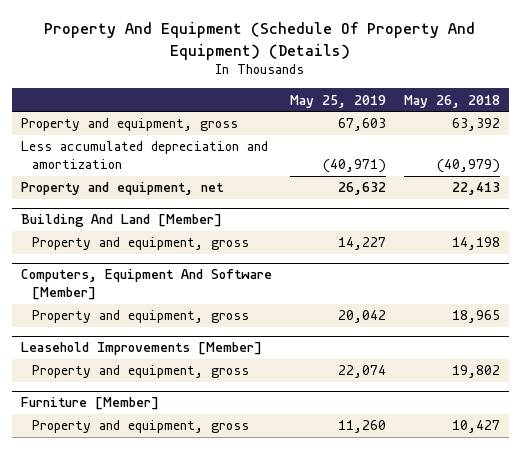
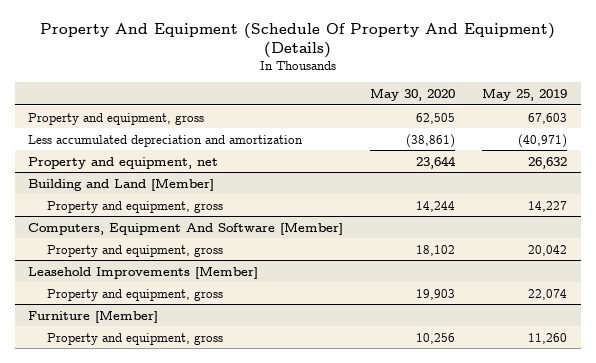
- | May 25, 2019 | May 26, 2018
+ | May 30, 2020 | May 25, 2019
- Building And Land [Member]
+ Building and Land [Member]

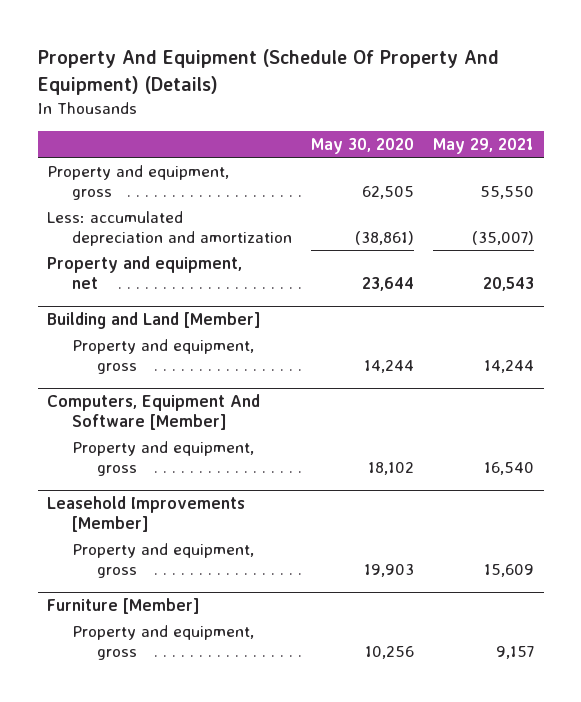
- | May 30, 2020 | May 25, 2019
+ | May 30, 2020 | May 29, 2021
- Less accumulated depreciation and amortization | (38,861) | (40,971)
+ Less: accumulated depreciation and amortization | (38,861) | (35,007)

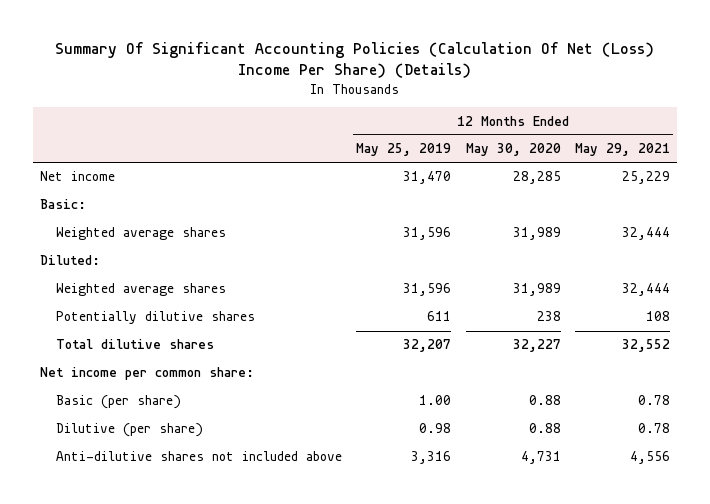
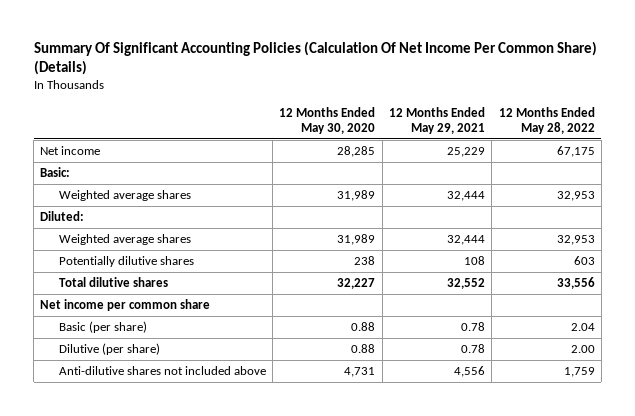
- Summary Of Significant Accounting Policies (Calculation Of Net (Loss) Income Per Share) (Details)
+ Summary Of Significant Accounting Policies (Calculation Of Net Income Per Common Share) (Details)
- | 12 Months Ended May 25, 2019 | 12 Months Ended May 30, 2020 | 12 Months Ended May 29, 2021
+ | 12 Months Ended May 30, 2020 | 12 Months Ended May 29, 2021 | 12 Months Ended May 28, 2022
- Net income per common share:
+ Net income per common share

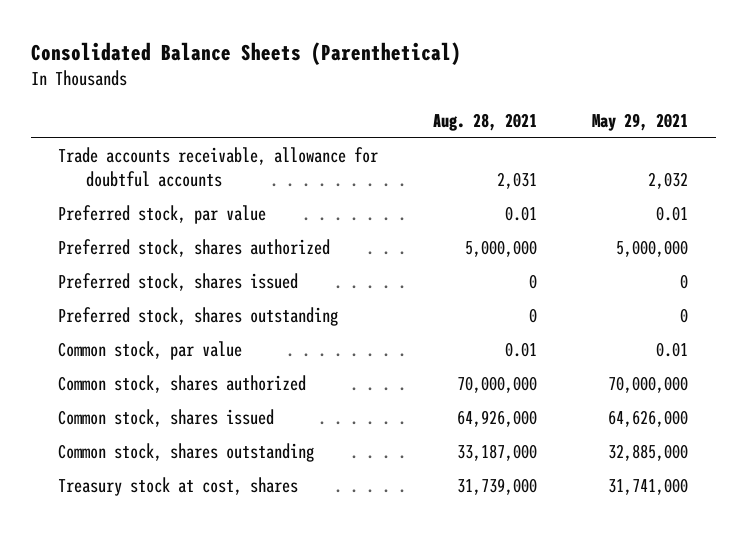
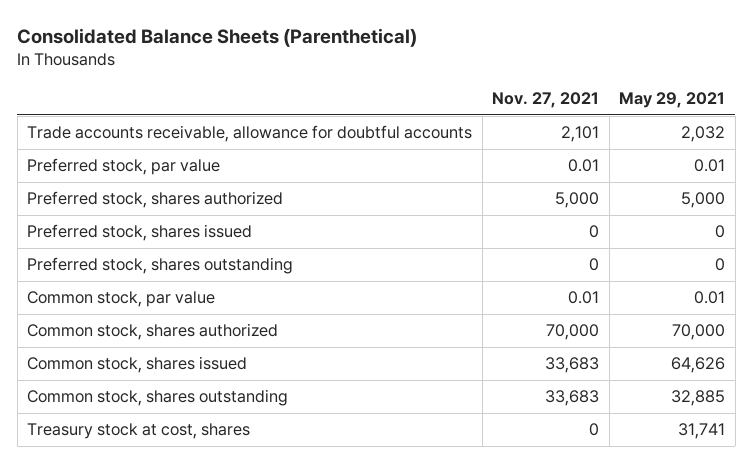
- | Aug. 28, 2021 | May 29, 2021
+ | Nov. 27, 2021 | May 29, 2021
- Preferred stock, shares authorized | 5,000,000 | 5,000,000
+ Preferred stock, shares authorized | 5,000 | 5,000
- Common stock, shares authorized | 70,000,000 | 70,000,000
- Common stock, shares issued | 64,926,000 | 64,626,000
- Common stock, shares outstanding | 33,187,000 | 32,885,000
- Treasury stock at cost, shares | 31,739,000 | 31,741,000
+ Common stock, shares authorized | 70,000 | 70,000
+ Common stock, shares issued | 33,683 | 64,626
+ Common stock, shares outstanding | 33,683 | 32,885
+ Treasury stock at cost, shares | 0 | 31,741

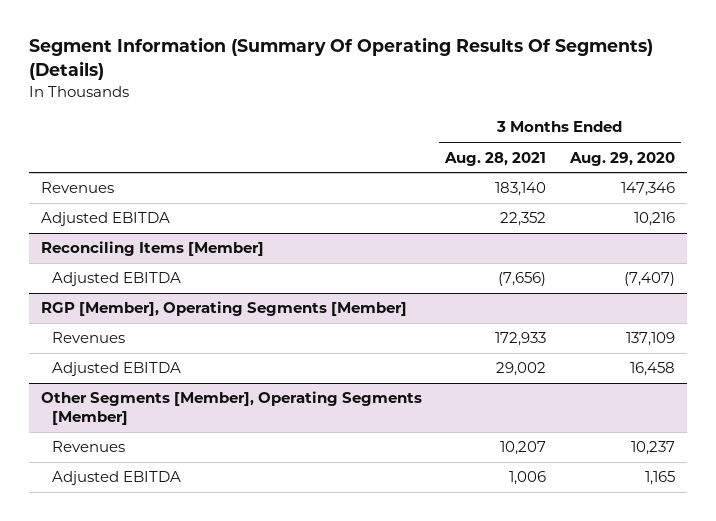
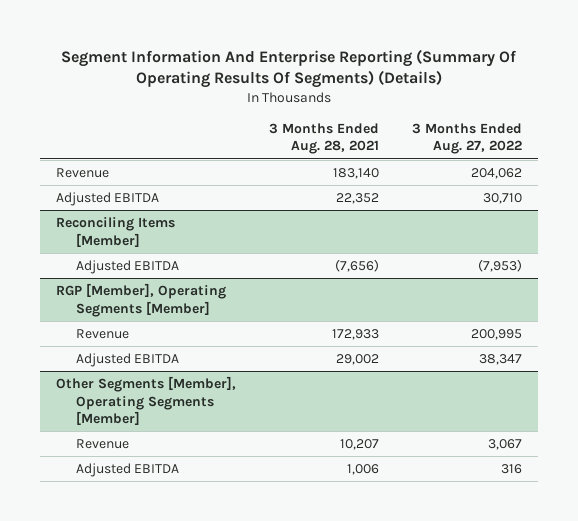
- Segment Information (Summary Of Operating Results Of Segments) (Details)
+ Segment Information And Enterprise Reporting (Summary Of Operating Results Of Segments) (Details)
- | 3 Months Ended Aug. 28, 2021 | 3 Months Ended Aug. 29, 2020
+ | 3 Months Ended Aug. 28, 2021 | 3 Months Ended Aug. 27, 2022
- Revenues | 183,140 | 147,346
+ Revenue | 183,140 | 204,062
@ RGP [Member], Operating Segments [Member]
- Revenues | 172,933 | 137,109
+ Revenue | 172,933 | 200,995
@ Other Segments [Member], Operating Segments [Member]
- Revenues | 10,207 | 10,237
+ Revenue | 10,207 | 3,067

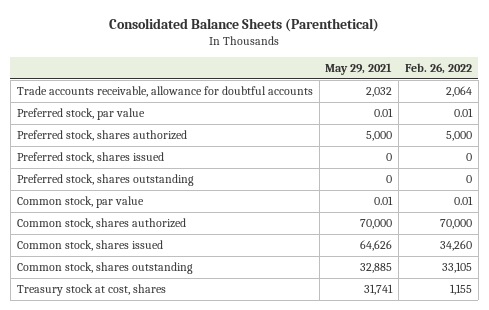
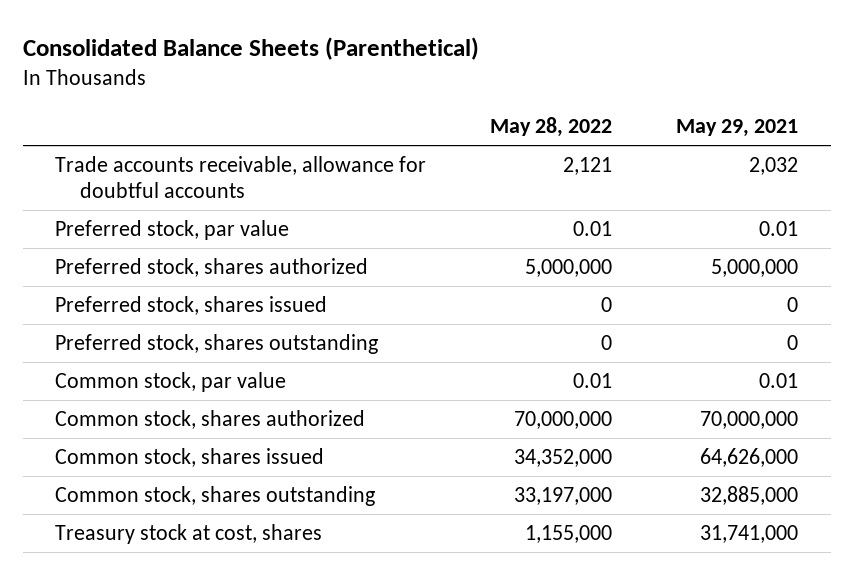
- | May 29, 2021 | Feb. 26, 2022
+ | May 28, 2022 | May 29, 2021
- Preferred stock, shares authorized | 5,000 | 5,000
+ Preferred stock, shares authorized | 5,000,000 | 5,000,000
- Common stock, shares authorized | 70,000 | 70,000
- Common stock, shares issued | 64,626 | 34,260
- Common stock, shares outstanding | 32,885 | 33,105
- Treasury stock at cost, shares | 31,741 | 1,155
+ Common stock, shares authorized | 70,000,000 | 70,000,000
+ Common stock, shares issued | 34,352,000 | 64,626,000
+ Common stock, shares outstanding | 33,197,000 | 32,885,000
+ Treasury stock at cost, shares | 1,155,000 | 31,741,000

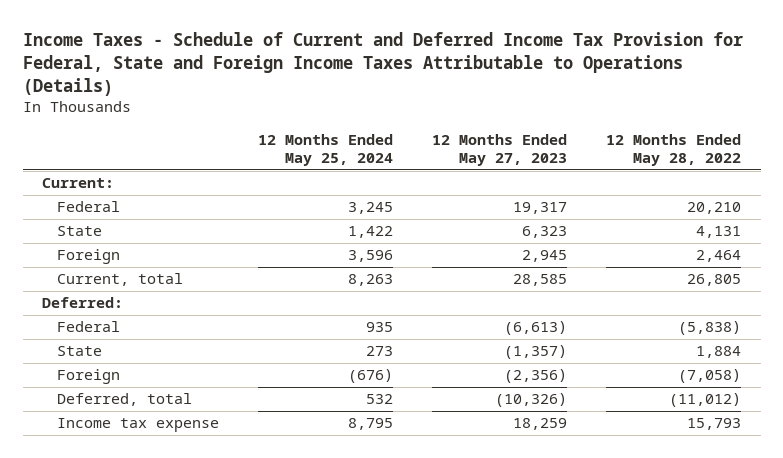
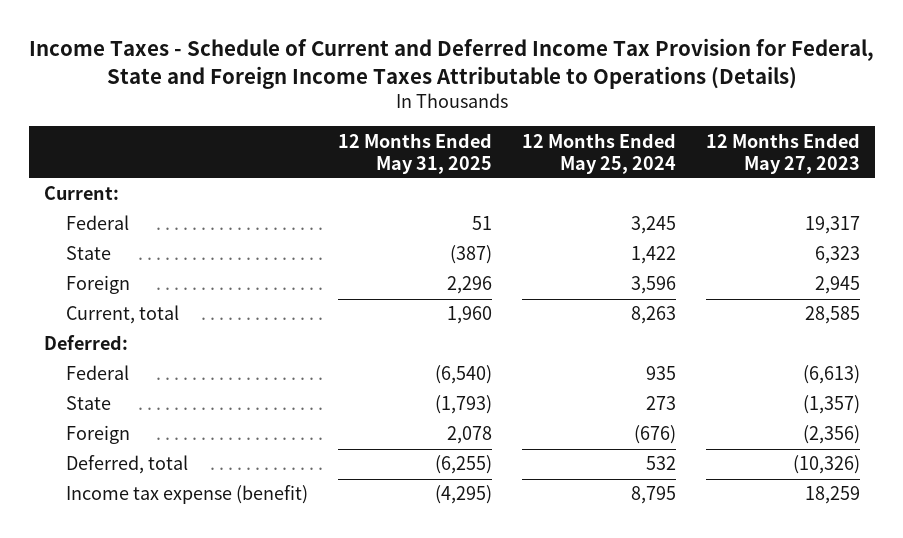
- | 12 Months Ended May 25, 2024 | 12 Months Ended May 27, 2023 | 12 Months Ended May 28, 2022
+ | 12 Months Ended May 31, 2025 | 12 Months Ended May 25, 2024 | 12 Months Ended May 27, 2023
- Income tax expense | 8,795 | 18,259 | 15,793
+ Income tax expense (benefit) | (4,295) | 8,795 | 18,259

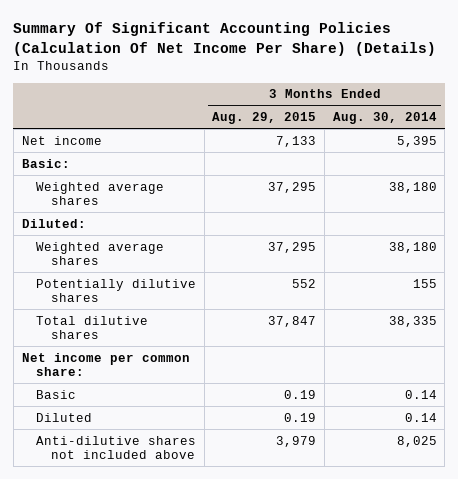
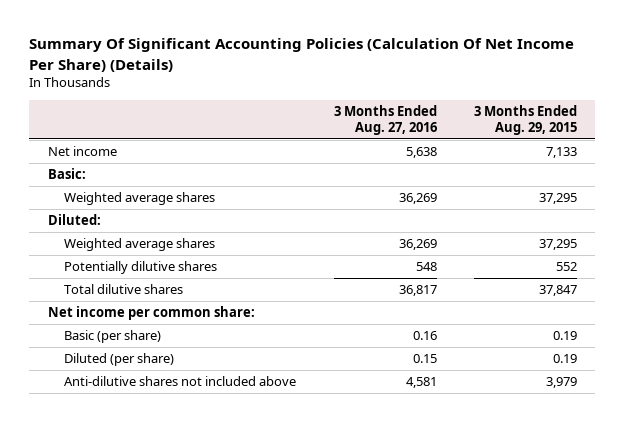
- | 3 Months Ended Aug. 29, 2015 | 3 Months Ended Aug. 30, 2014
+ | 3 Months Ended Aug. 27, 2016 | 3 Months Ended Aug. 29, 2015
- Basic | 0.19 | 0.14
- Diluted | 0.19 | 0.14
+ Basic (per share) | 0.16 | 0.19
+ Diluted (per share) | 0.15 | 0.19

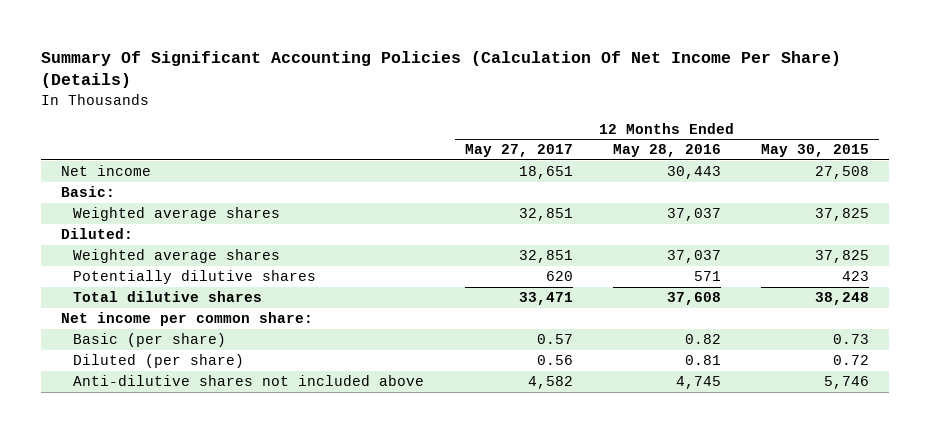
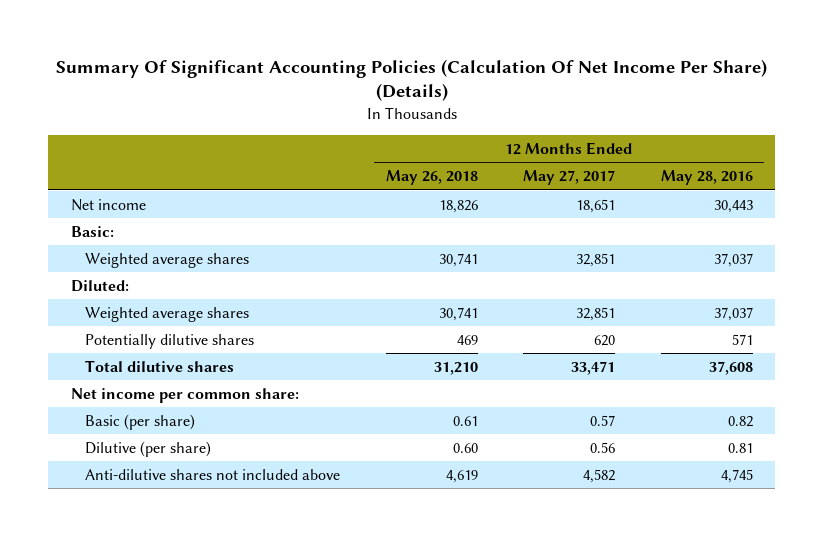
- | 12 Months Ended May 27, 2017 | 12 Months Ended May 28, 2016 | 12 Months Ended May 30, 2015
+ | 12 Months Ended May 26, 2018 | 12 Months Ended May 27, 2017 | 12 Months Ended May 28, 2016
- Diluted (per share) | 0.56 | 0.81 | 0.72
+ Dilutive (per share) | 0.60 | 0.56 | 0.81

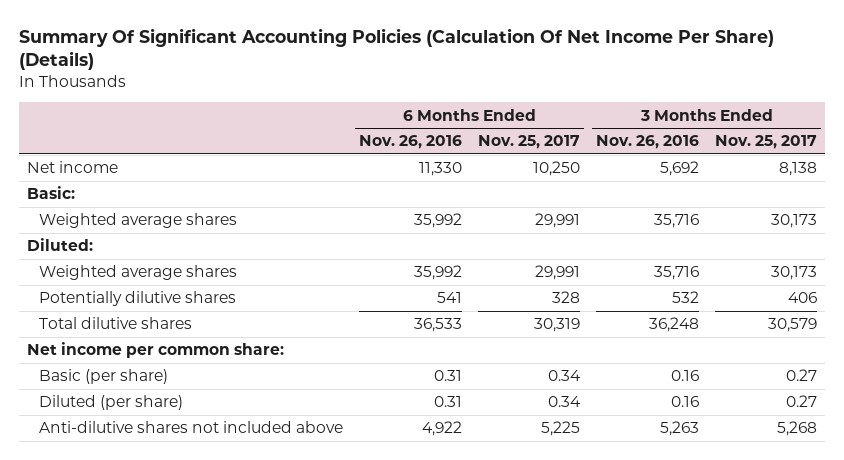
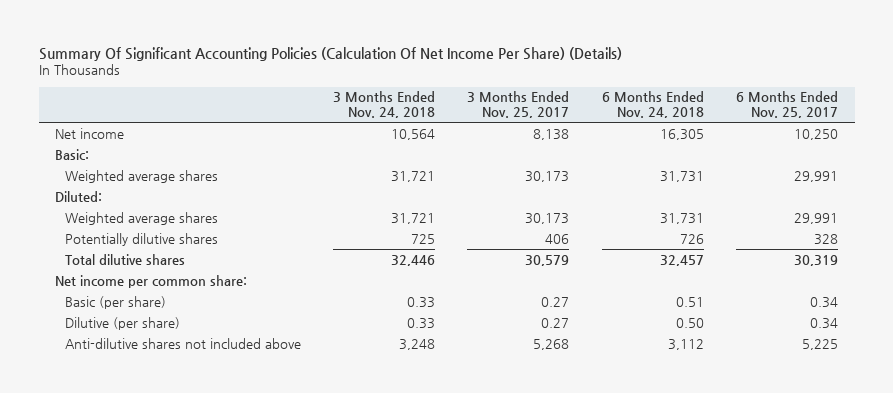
- | 6 Months Ended Nov. 26, 2016 | 6 Months Ended Nov. 25, 2017 | 3 Months Ended Nov. 26, 2016 | 3 Months Ended Nov. 25, 2017
+ | 3 Months Ended Nov. 24, 2018 | 3 Months Ended Nov. 25, 2017 | 6 Months Ended Nov. 24, 2018 | 6 Months Ended Nov. 25, 2017
- Diluted (per share) | 0.31 | 0.34 | 0.16 | 0.27
+ Dilutive (per share) | 0.33 | 0.27 | 0.50 | 0.34

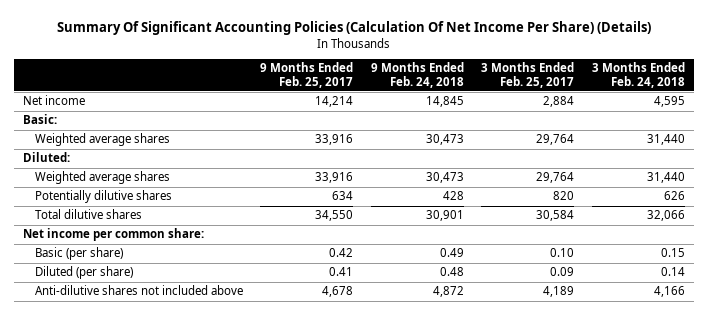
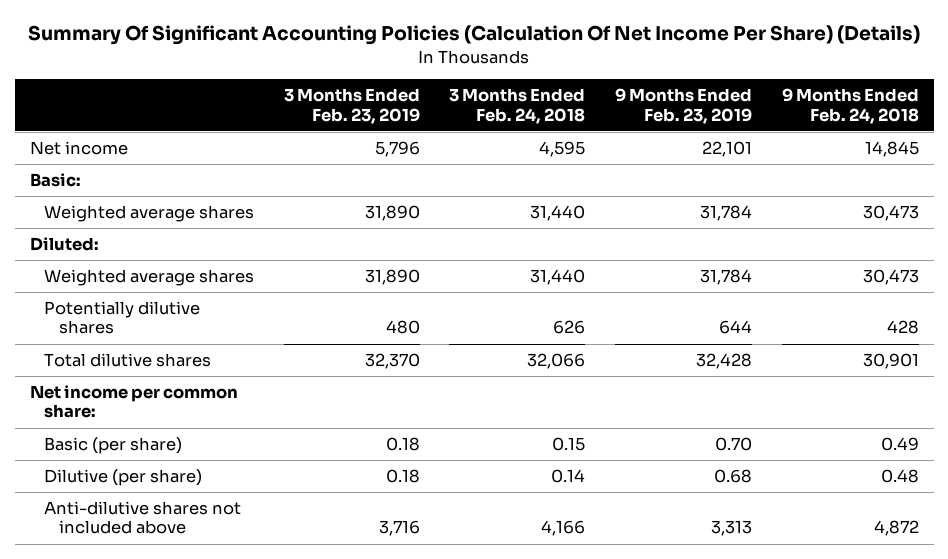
- | 9 Months Ended Feb. 25, 2017 | 9 Months Ended Feb. 24, 2018 | 3 Months Ended Feb. 25, 2017 | 3 Months Ended Feb. 24, 2018
+ | 3 Months Ended Feb. 23, 2019 | 3 Months Ended Feb. 24, 2018 | 9 Months Ended Feb. 23, 2019 | 9 Months Ended Feb. 24, 2018
- Diluted (per share) | 0.41 | 0.48 | 0.09 | 0.14
+ Dilutive (per share) | 0.18 | 0.14 | 0.68 | 0.48

